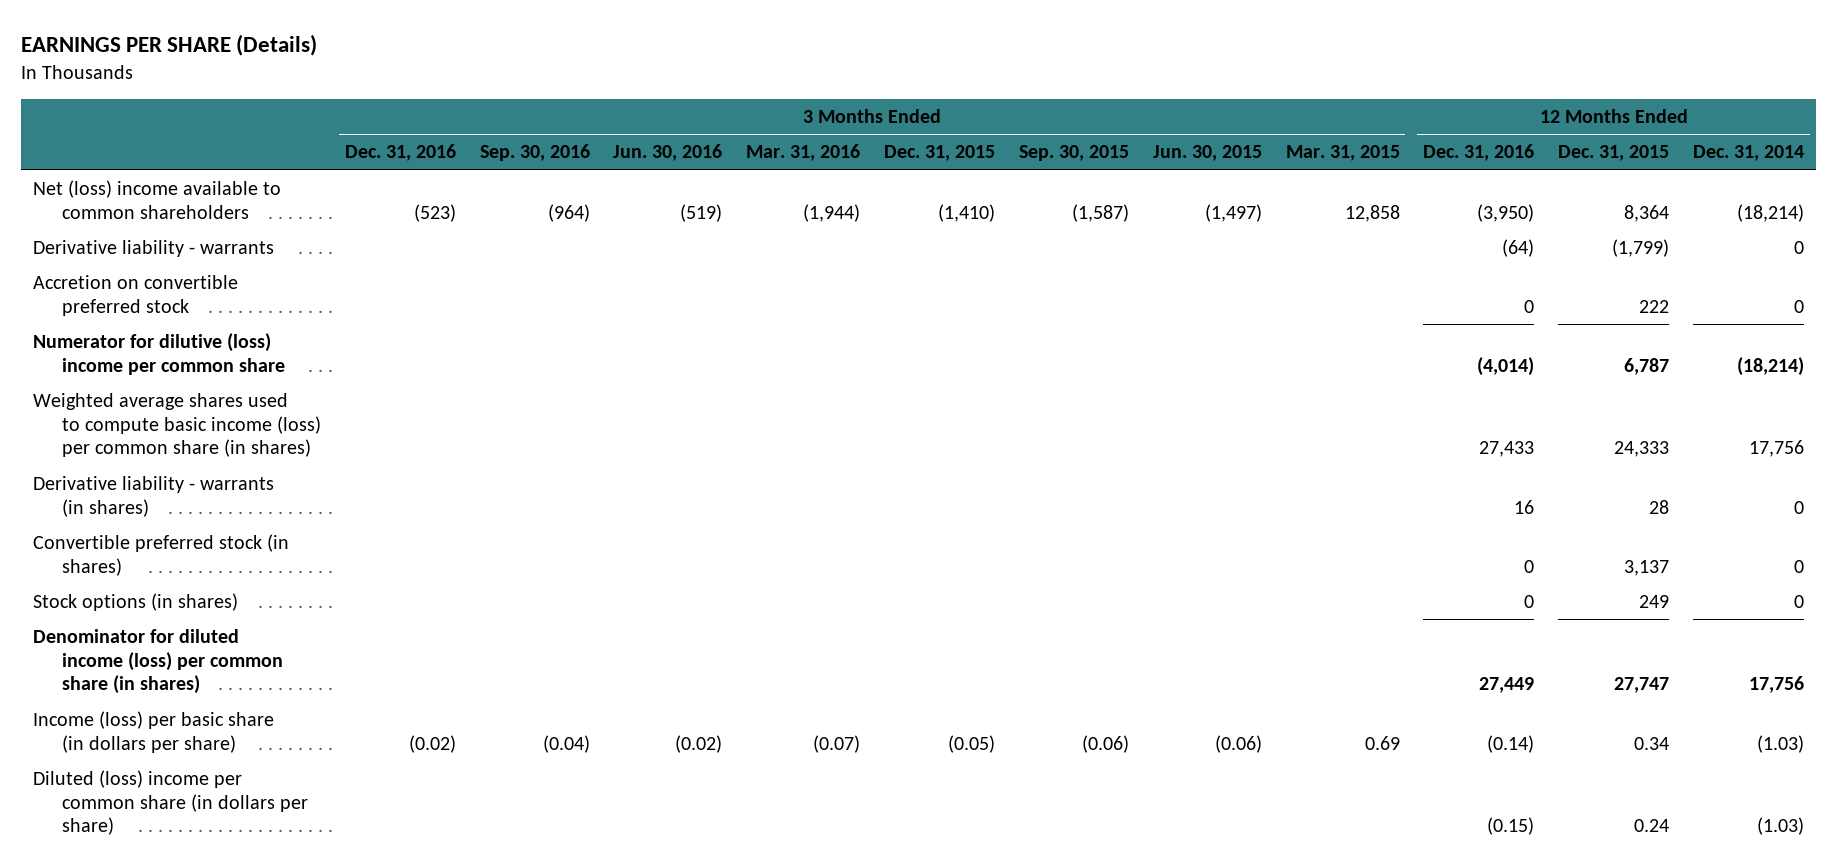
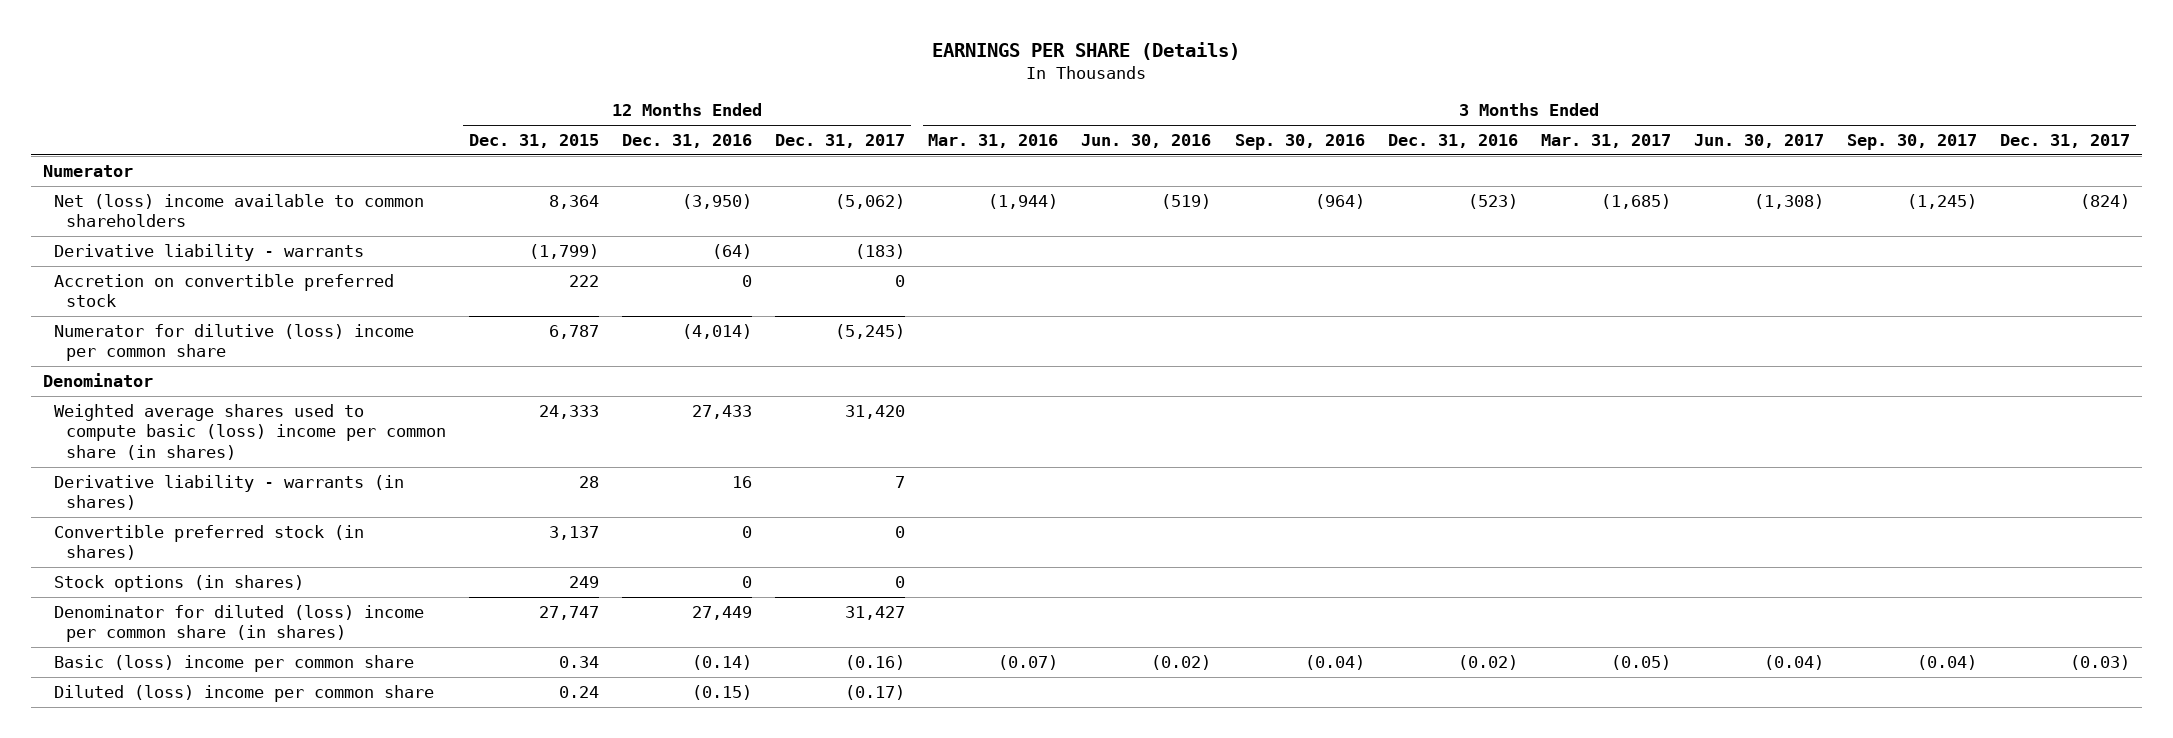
- | 3 Months Ended Dec. 31, 2016 | 3 Months Ended Sep. 30, 2016 | 3 Months Ended Jun. 30, 2016 | 3 Months Ended Mar. 31, 2016 | 3 Months Ended Dec. 31, 2015 | 3 Months Ended Sep. 30, 2015 | 3 Months Ended Jun. 30, 2015 | 3 Months Ended Mar. 31, 2015 | 12 Months Ended Dec. 31, 2016 | 12 Months Ended Dec. 31, 2015 | 12 Months Ended Dec. 31, 2014
+ | 12 Months Ended Dec. 31, 2015 | 12 Months Ended Dec. 31, 2016 | 12 Months Ended Dec. 31, 2017 | 3 Months Ended Mar. 31, 2016 | 3 Months Ended Jun. 30, 2016 | 3 Months Ended Sep. 30, 2016 | 3 Months Ended Dec. 31, 2016 | 3 Months Ended Mar. 31, 2017 | 3 Months Ended Jun. 30, 2017 | 3 Months Ended Sep. 30, 2017 | 3 Months Ended Dec. 31, 2017
+ Numerator
- Weighted average shares used to compute basic income (loss) per common share (in shares) | | | | | | | | | 27,433 | 24,333 | 17,756
+ Denominator
+ Weighted average shares used to compute basic (loss) income per common share (in shares) | 24,333 | 27,433 | 31,420 | | | | | | | |
- Denominator for diluted income (loss) per common share (in shares) | | | | | | | | | 27,449 | 27,747 | 17,756
- Income (loss) per basic share (in dollars per share) | (0.02) | (0.04) | (0.02) | (0.07) | (0.05) | (0.06) | (0.06) | 0.69 | (0.14) | 0.34 | (1.03)
- Diluted (loss) income per common share (in dollars per share) | | | | | | | | | (0.15) | 0.24 | (1.03)
+ Denominator for diluted (loss) income per common share (in shares) | 27,747 | 27,449 | 31,427 | | | | | | | |
+ Basic (loss) income per common share | 0.34 | (0.14) | (0.16) | (0.07) | (0.02) | (0.04) | (0.02) | (0.05) | (0.04) | (0.04) | (0.03)
+ Diluted (loss) income per common share | 0.24 | (0.15) | (0.17) | | | | | | | |

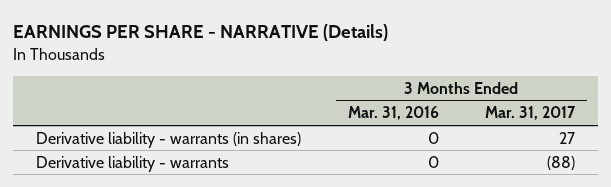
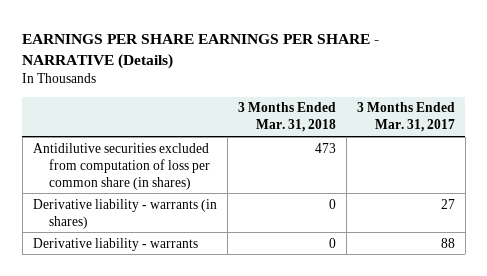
- EARNINGS PER SHARE - NARRATIVE (Details)
+ EARNINGS PER SHARE EARNINGS PER SHARE - NARRATIVE (Details)
- | 3 Months Ended Mar. 31, 2016 | 3 Months Ended Mar. 31, 2017
+ | 3 Months Ended Mar. 31, 2018 | 3 Months Ended Mar. 31, 2017
+ Antidilutive securities excluded from computation of loss per common share (in shares) | 473 |
- Derivative liability - warrants | 0 | (88)
+ Derivative liability - warrants | 0 | 88

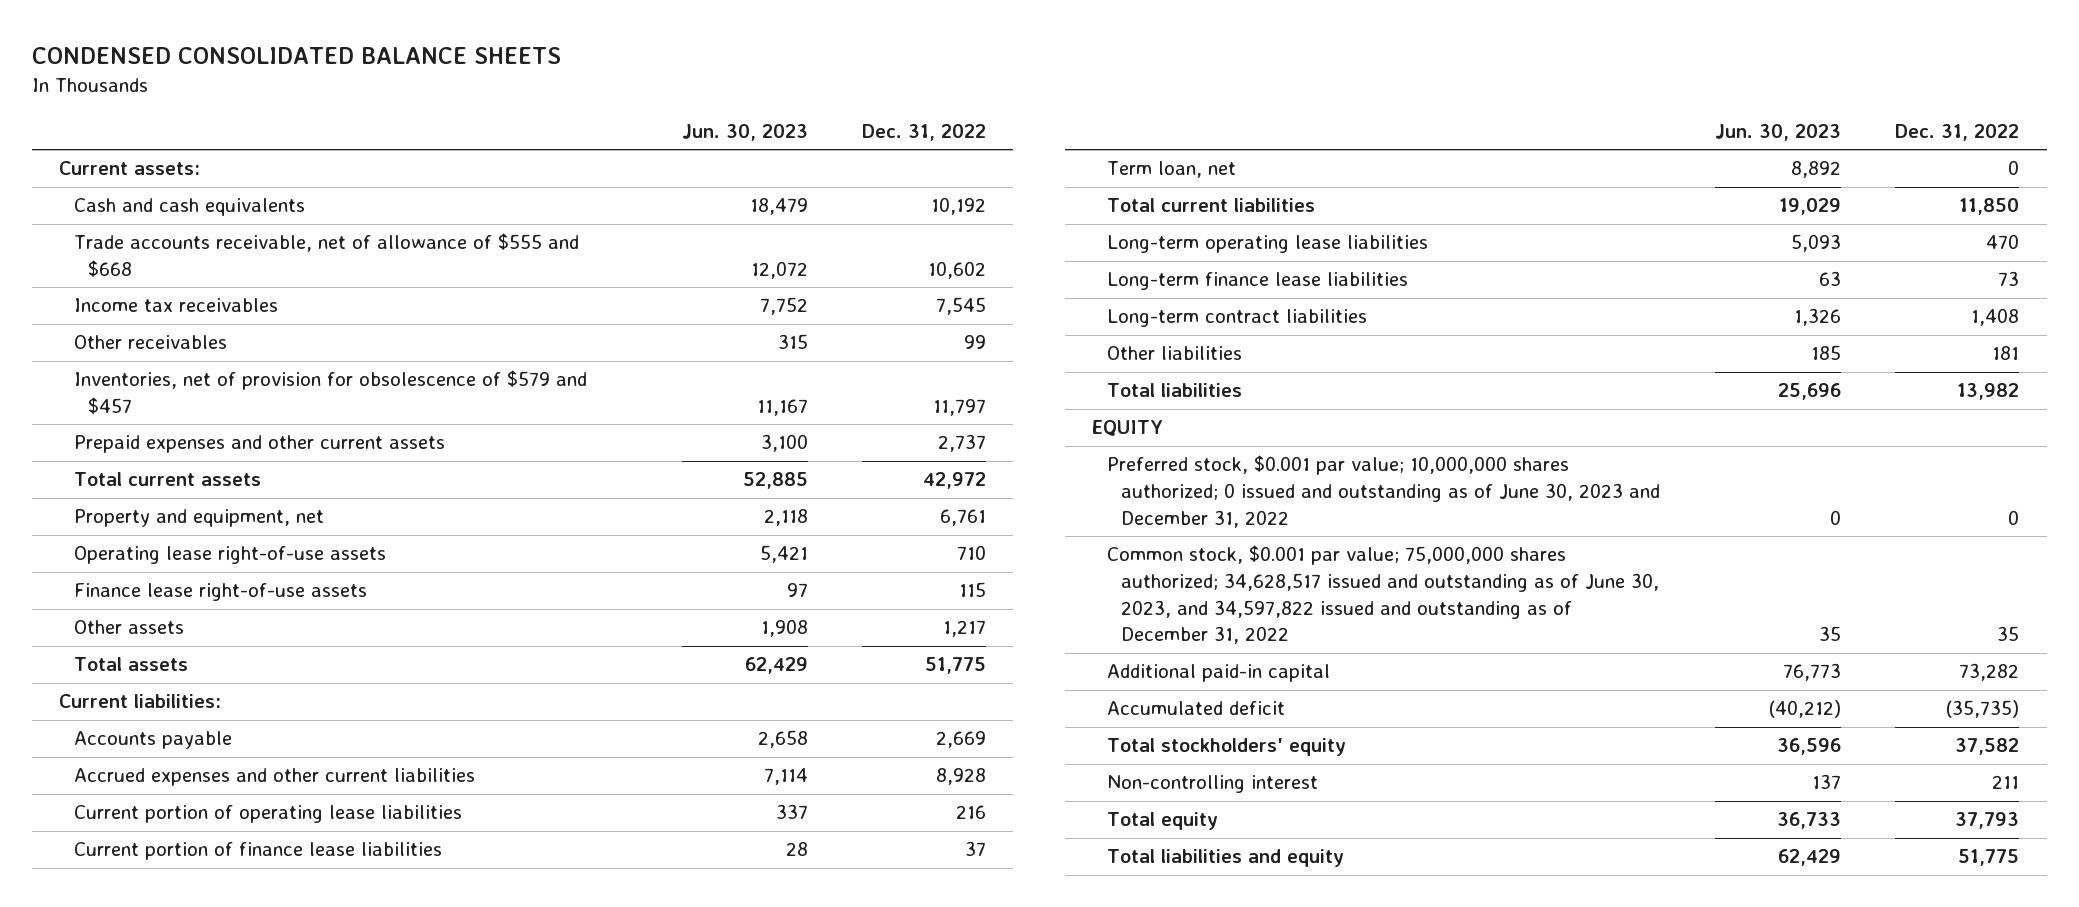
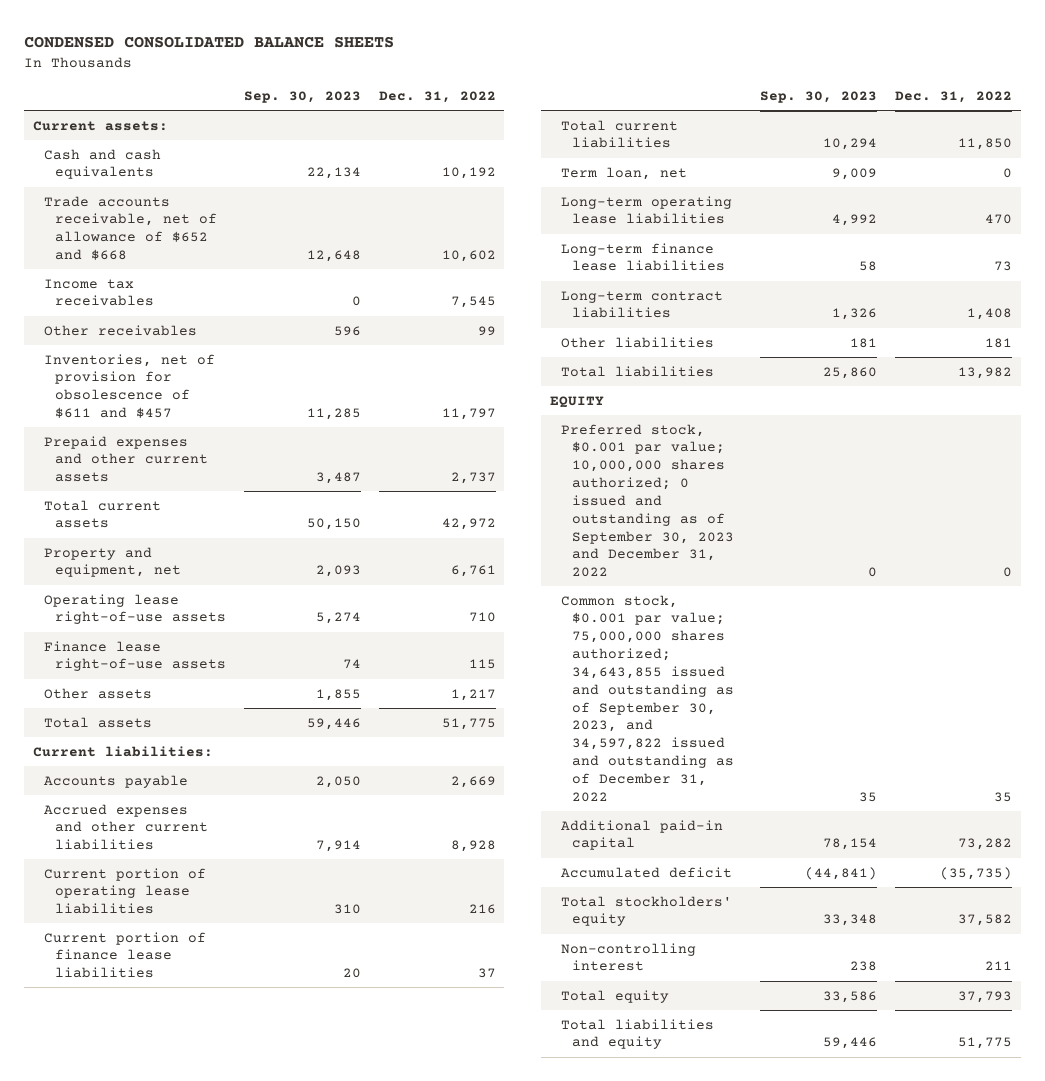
- | Jun. 30, 2023 | Dec. 31, 2022
+ | Sep. 30, 2023 | Dec. 31, 2022
- Trade accounts receivable, net of allowance of $555 and $668 | 12,072 | 10,602
+ Trade accounts receivable, net of allowance of $652 and $668 | 12,648 | 10,602
- Inventories, net of provision for obsolescence of $579 and $457 | 11,167 | 11,797
+ Inventories, net of provision for obsolescence of $611 and $457 | 11,285 | 11,797
moved down: Term loan, net | 9,009 | 0
- Preferred stock, $0.001 par value; 10,000,000 shares authorized; 0 issued and outstanding as of June 30, 2023 and December 31, 2022 | 0 | 0
- Common stock, $0.001 par value; 75,000,000 shares authorized; 34,628,517 issued and outstanding as of June 30, 2023, and 34,597,822 issued and outstanding as of December 31, 2022 | 35 | 35
+ Preferred stock, $0.001 par value; 10,000,000 shares authorized; 0 issued and outstanding as of September 30, 2023 and December 31, 2022 | 0 | 0
+ Common stock, $0.001 par value; 75,000,000 shares authorized; 34,643,855 issued and outstanding as of September 30, 2023, and 34,597,822 issued and outstanding as of December 31, 2022 | 35 | 35

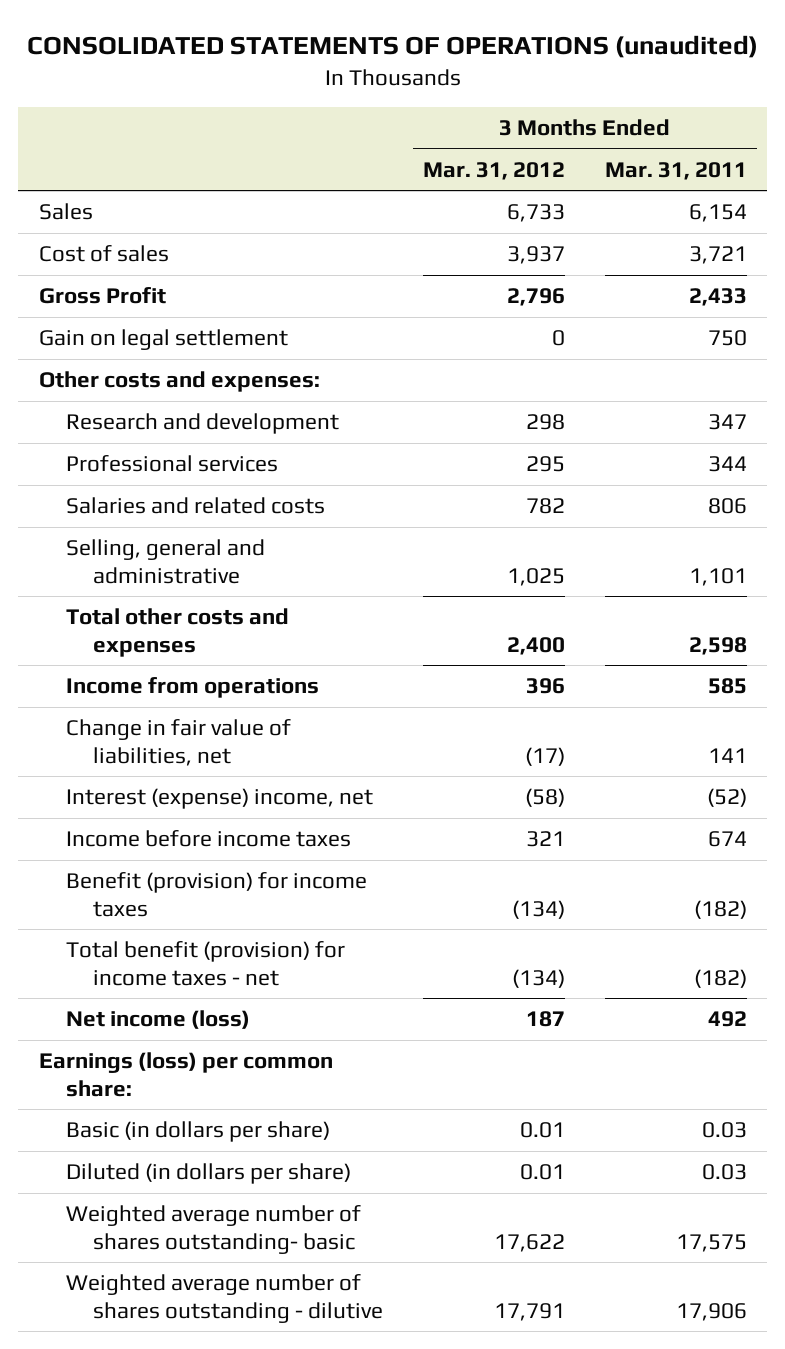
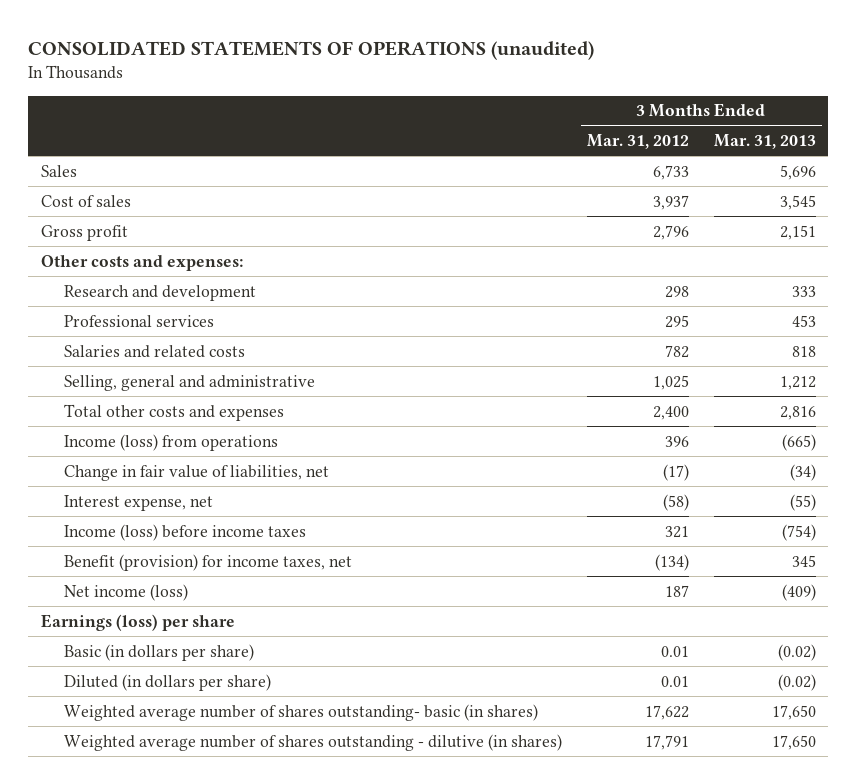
- | 3 Months Ended Mar. 31, 2012 | 3 Months Ended Mar. 31, 2011
+ | 3 Months Ended Mar. 31, 2012 | 3 Months Ended Mar. 31, 2013
- Gross Profit | 2,796 | 2,433
- Gain on legal settlement | 0 | 750
+ Gross profit | 2,796 | 2,151
- Income from operations | 396 | 585
+ Income (loss) from operations | 396 | (665)
- Interest (expense) income, net | (58) | (52)
- Income before income taxes | 321 | 674
- Benefit (provision) for income taxes | (134) | (182)
- Total benefit (provision) for income taxes - net | (134) | (182)
+ Interest expense, net | (58) | (55)
+ Income (loss) before income taxes | 321 | (754)
+ Benefit (provision) for income taxes, net | (134) | 345
- Earnings (loss) per common share:
+ Earnings (loss) per share
- Weighted average number of shares outstanding- basic | 17,622 | 17,575
- Weighted average number of shares outstanding - dilutive | 17,791 | 17,906
+ Weighted average number of shares outstanding- basic (in shares) | 17,622 | 17,650
+ Weighted average number of shares outstanding - dilutive (in shares) | 17,791 | 17,650

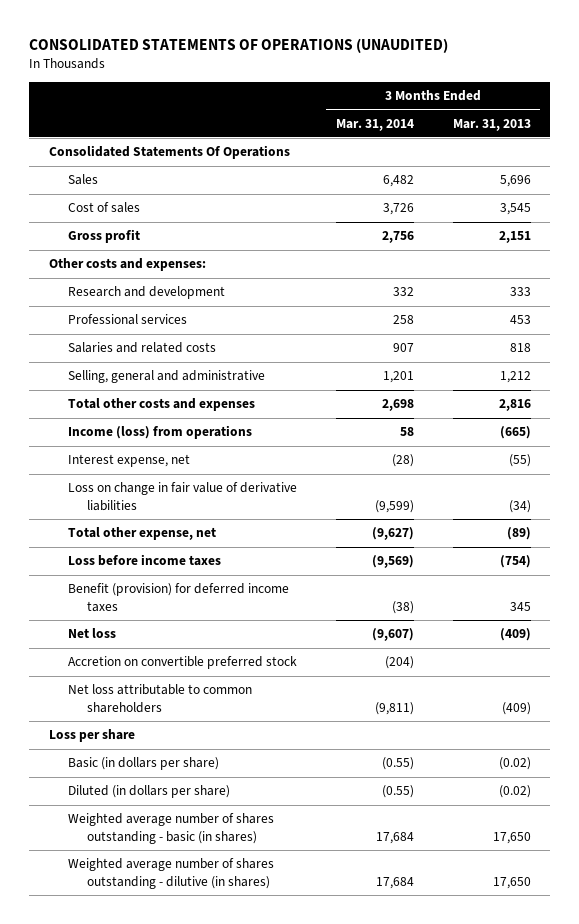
- CONSOLIDATED STATEMENTS OF OPERATIONS (unaudited)
+ CONSOLIDATED STATEMENTS OF OPERATIONS (UNAUDITED)
- | 3 Months Ended Mar. 31, 2012 | 3 Months Ended Mar. 31, 2013
+ | 3 Months Ended Mar. 31, 2014 | 3 Months Ended Mar. 31, 2013
+ Consolidated Statements Of Operations
- Change in fair value of liabilities, net | (17) | (34)
- Income (loss) before income taxes | 321 | (754)
- Benefit (provision) for income taxes, net | (134) | 345
- Net income (loss) | 187 | (409)
- Earnings (loss) per share
+ Loss on change in fair value of derivative liabilities | (9,599) | (34)
+ Total other expense, net | (9,627) | (89)
+ Loss before income taxes | (9,569) | (754)
+ Benefit (provision) for deferred income taxes | (38) | 345
+ Net loss | (9,607) | (409)
+ Accretion on convertible preferred stock | (204) |
+ Net loss attributable to common shareholders | (9,811) | (409)
+ Loss per share
- Weighted average number of shares outstanding- basic (in shares) | 17,622 | 17,650
+ Weighted average number of shares outstanding - basic (in shares) | 17,684 | 17,650

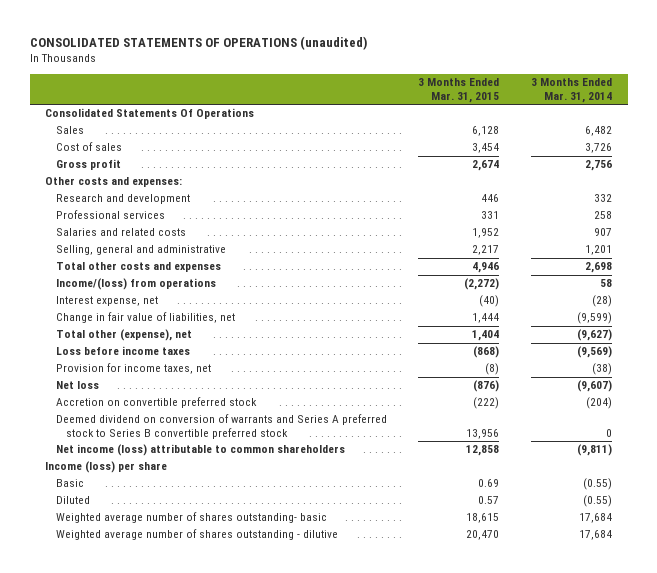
- CONSOLIDATED STATEMENTS OF OPERATIONS (UNAUDITED)
+ CONSOLIDATED STATEMENTS OF OPERATIONS (unaudited)
- | 3 Months Ended Mar. 31, 2014 | 3 Months Ended Mar. 31, 2013
+ | 3 Months Ended Mar. 31, 2015 | 3 Months Ended Mar. 31, 2014
- Income (loss) from operations | 58 | (665)
+ Income/(loss) from operations | (2,272) | 58
- Loss on change in fair value of derivative liabilities | (9,599) | (34)
- Total other expense, net | (9,627) | (89)
+ Change in fair value of liabilities, net | 1,444 | (9,599)
+ Total other (expense), net | 1,404 | (9,627)
- Benefit (provision) for deferred income taxes | (38) | 345
+ Provision for income taxes, net | (8) | (38)
- Net loss attributable to common shareholders | (9,811) | (409)
- Loss per share
- Basic (in dollars per share) | (0.55) | (0.02)
- Diluted (in dollars per share) | (0.55) | (0.02)
- Weighted average number of shares outstanding - basic (in shares) | 17,684 | 17,650
- Weighted average number of shares outstanding - dilutive (in shares) | 17,684 | 17,650
+ Deemed dividend on conversion of warrants and Series A preferred stock to Series B convertible preferred stock | 13,956 | 0
+ Net income (loss) attributable to common shareholders | 12,858 | (9,811)
+ Income (loss) per share
+ Basic | 0.69 | (0.55)
+ Diluted | 0.57 | (0.55)
+ Weighted average number of shares outstanding- basic | 18,615 | 17,684
+ Weighted average number of shares outstanding - dilutive | 20,470 | 17,684

